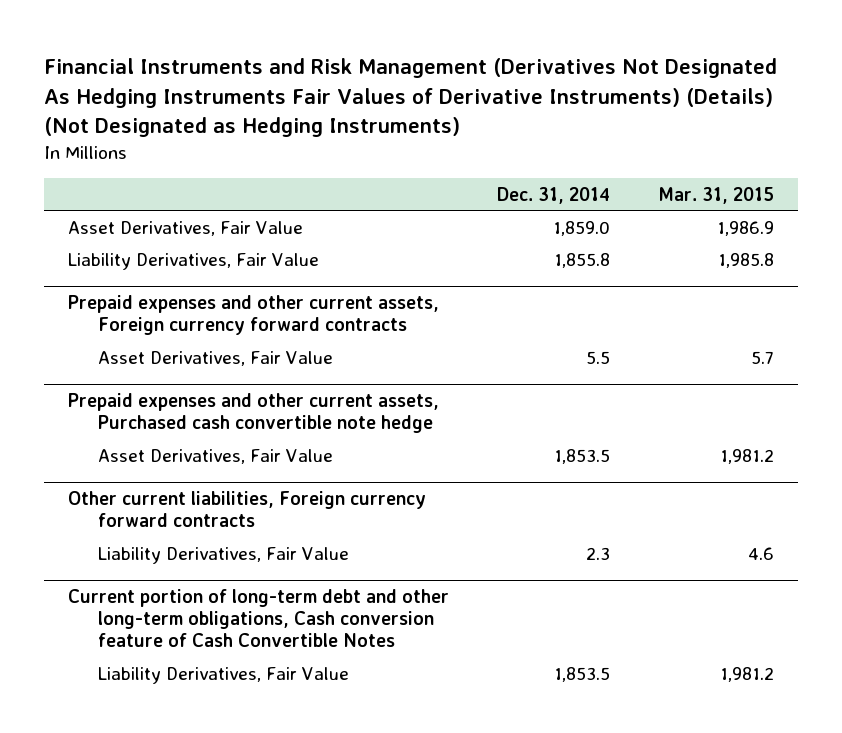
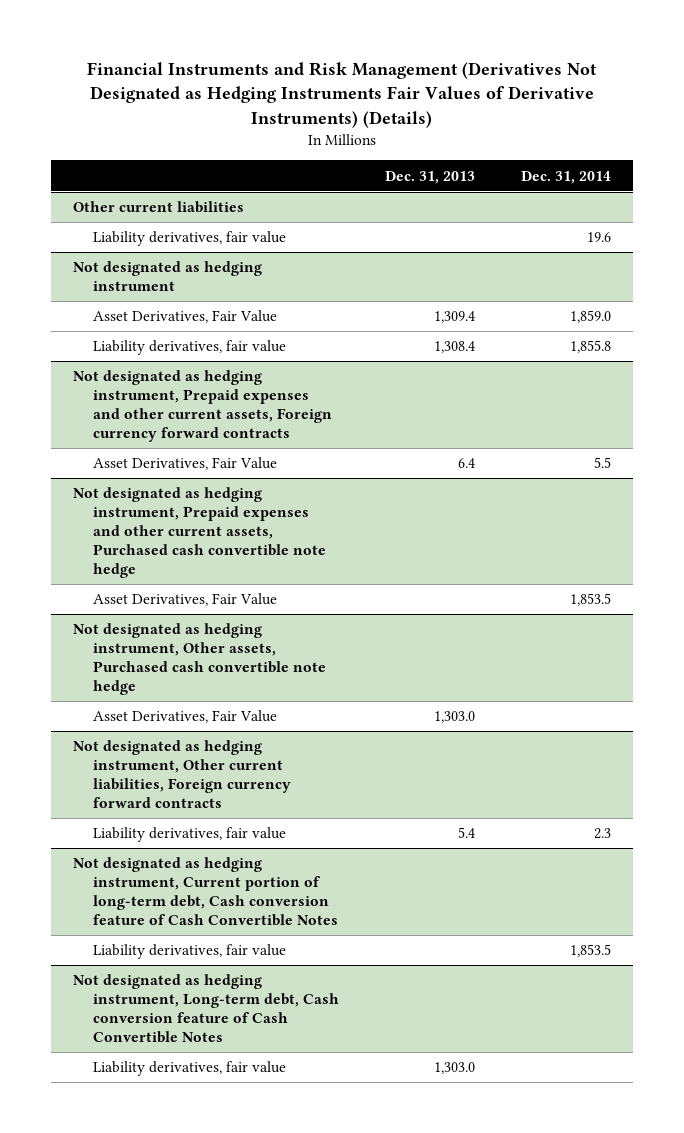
- Financial Instruments and Risk Management (Derivatives Not Designated As Hedging Instruments Fair Values of Derivative Instruments) (Details) (Not Designated as Hedging Instruments)
+ Financial Instruments and Risk Management (Derivatives Not Designated as Hedging Instruments Fair Values of Derivative Instruments) (Details)
- | Dec. 31, 2014 | Mar. 31, 2015
+ | Dec. 31, 2013 | Dec. 31, 2014
+ Other current liabilities
+ Liability derivatives, fair value | | 19.6
+ Not designated as hedging instrument
- Liability Derivatives, Fair Value | 1,855.8 | 1,985.8
- Prepaid expenses and other current assets, Foreign currency forward contracts
+ Liability derivatives, fair value | 1,308.4 | 1,855.8
+ Not designated as hedging instrument, Prepaid expenses and other current assets, Foreign currency forward contracts
- Prepaid expenses and other current assets, Purchased cash convertible note hedge
+ Not designated as hedging instrument, Prepaid expenses and other current assets, Purchased cash convertible note hedge
- Other current liabilities, Foreign currency forward contracts
- Liability Derivatives, Fair Value | 2.3 | 4.6
- Current portion of long-term debt and other long-term obligations, Cash conversion feature of Cash Convertible Notes
- Liability Derivatives, Fair Value | 1,853.5 | 1,981.2
+ Not designated as hedging instrument, Other assets, Purchased cash convertible note hedge
+ Asset Derivatives, Fair Value | 1,303.0 |
+ Not designated as hedging instrument, Other current liabilities, Foreign currency forward contracts
+ Liability derivatives, fair value | 5.4 | 2.3
+ Not designated as hedging instrument, Current portion of long-term debt, Cash conversion feature of Cash Convertible Notes
+ Liability derivatives, fair value | | 1,853.5
+ Not designated as hedging instrument, Long-term debt, Cash conversion feature of Cash Convertible Notes
+ Liability derivatives, fair value | 1,303.0 |

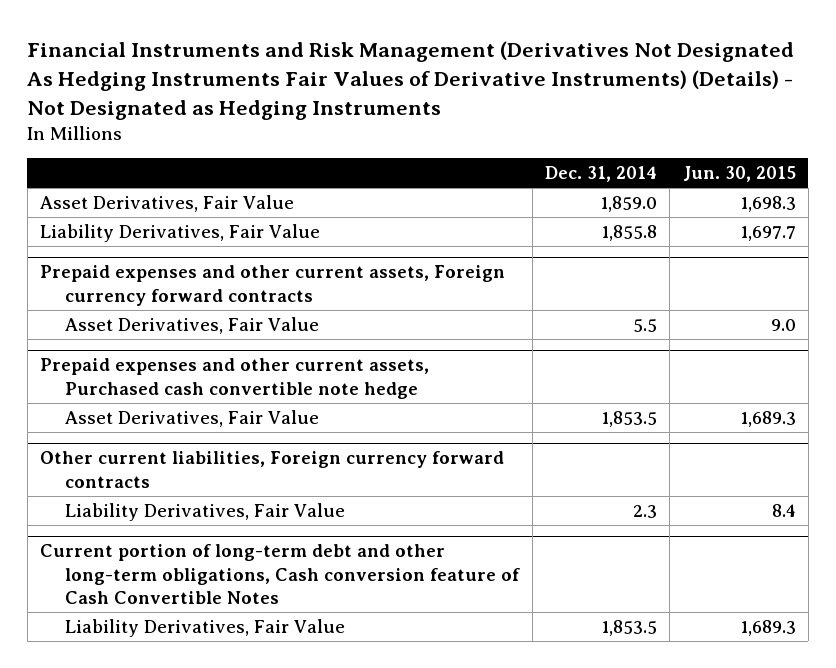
- Financial Instruments and Risk Management (Derivatives Not Designated as Hedging Instruments Fair Values of Derivative Instruments) (Details)
+ Financial Instruments and Risk Management (Derivatives Not Designated As Hedging Instruments Fair Values of Derivative Instruments) (Details) - Not Designated as Hedging Instruments
- | Dec. 31, 2013 | Dec. 31, 2014
+ | Dec. 31, 2014 | Jun. 30, 2015
- Other current liabilities
- Liability derivatives, fair value | | 19.6
- Not designated as hedging instrument
- Liability derivatives, fair value | 1,308.4 | 1,855.8
- Not designated as hedging instrument, Prepaid expenses and other current assets, Foreign currency forward contracts
+ Liability Derivatives, Fair Value | 1,855.8 | 1,697.7
+ Prepaid expenses and other current assets, Foreign currency forward contracts
- Not designated as hedging instrument, Prepaid expenses and other current assets, Purchased cash convertible note hedge
+ Prepaid expenses and other current assets, Purchased cash convertible note hedge
- Not designated as hedging instrument, Other assets, Purchased cash convertible note hedge
- Asset Derivatives, Fair Value | 1,303.0 |
- Not designated as hedging instrument, Other current liabilities, Foreign currency forward contracts
- Liability derivatives, fair value | 5.4 | 2.3
- Not designated as hedging instrument, Current portion of long-term debt, Cash conversion feature of Cash Convertible Notes
- Liability derivatives, fair value | | 1,853.5
- Not designated as hedging instrument, Long-term debt, Cash conversion feature of Cash Convertible Notes
- Liability derivatives, fair value | 1,303.0 |
+ Other current liabilities, Foreign currency forward contracts
+ Liability Derivatives, Fair Value | 2.3 | 8.4
+ Current portion of long-term debt and other long-term obligations, Cash conversion feature of Cash Convertible Notes
+ Liability Derivatives, Fair Value | 1,853.5 | 1,689.3

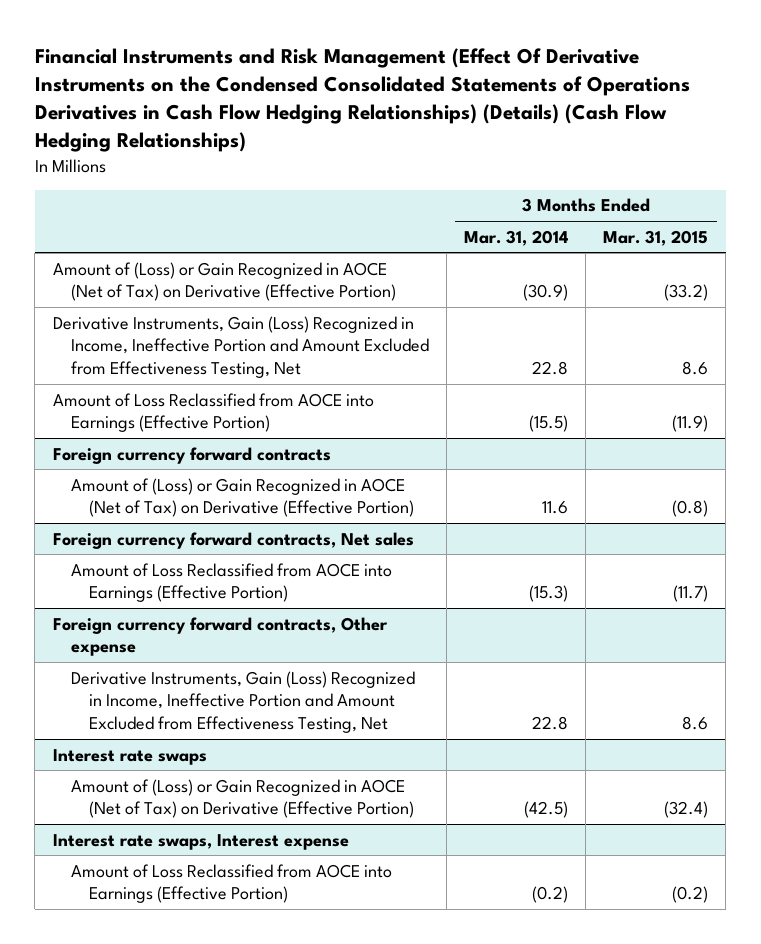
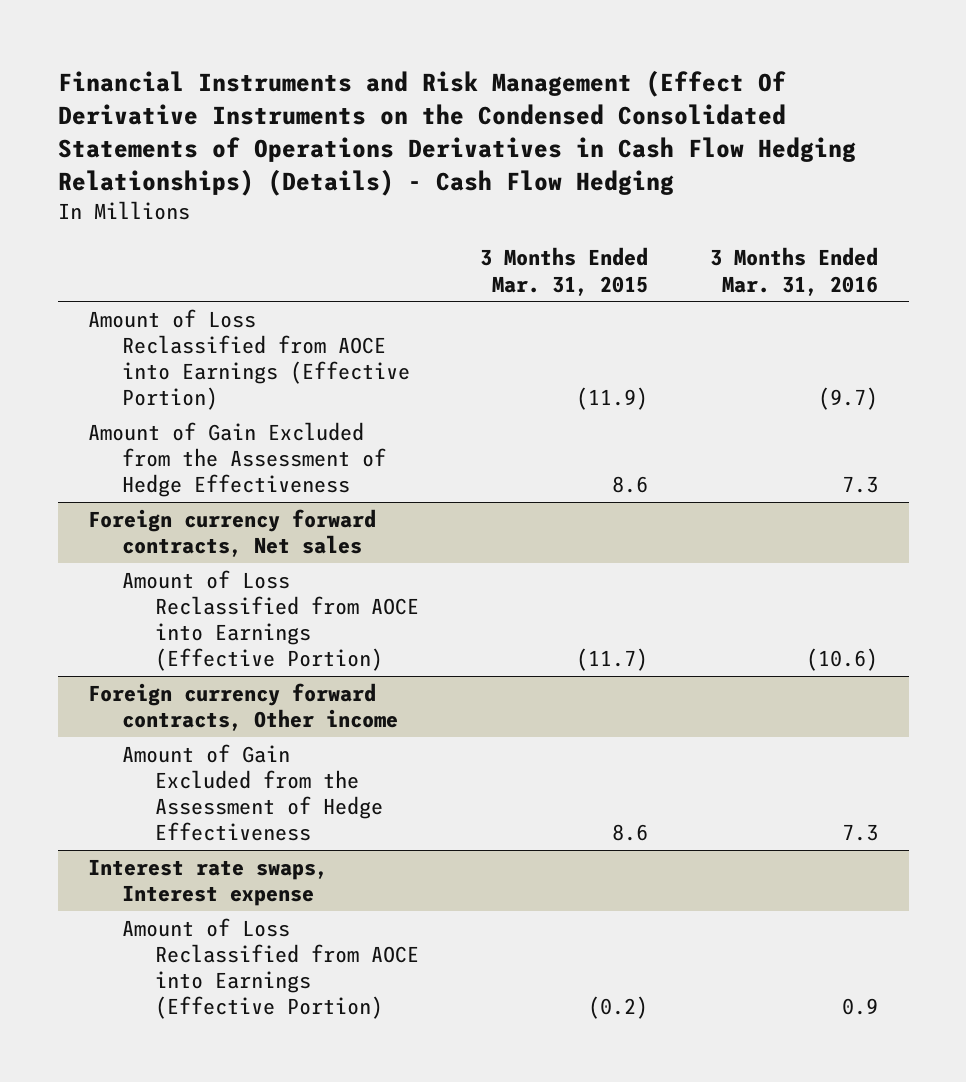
- Financial Instruments and Risk Management (Effect Of Derivative Instruments on the Condensed Consolidated Statements of Operations Derivatives in Cash Flow Hedging Relationships) (Details) (Cash Flow Hedging Relationships)
+ Financial Instruments and Risk Management (Effect Of Derivative Instruments on the Condensed Consolidated Statements of Operations Derivatives in Cash Flow Hedging Relationships) (Details) - Cash Flow Hedging
- | 3 Months Ended Mar. 31, 2014 | 3 Months Ended Mar. 31, 2015
+ | 3 Months Ended Mar. 31, 2015 | 3 Months Ended Mar. 31, 2016
- Amount of (Loss) or Gain Recognized in AOCE (Net of Tax) on Derivative (Effective Portion) | (30.9) | (33.2)
- Derivative Instruments, Gain (Loss) Recognized in Income, Ineffective Portion and Amount Excluded from Effectiveness Testing, Net | 22.8 | 8.6
- Foreign currency forward contracts
- Amount of (Loss) or Gain Recognized in AOCE (Net of Tax) on Derivative (Effective Portion) | 11.6 | (0.8)
+ Amount of Gain Excluded from the Assessment of Hedge Effectiveness | 8.6 | 7.3
- Foreign currency forward contracts, Other expense
- Derivative Instruments, Gain (Loss) Recognized in Income, Ineffective Portion and Amount Excluded from Effectiveness Testing, Net | 22.8 | 8.6
- Interest rate swaps
- Amount of (Loss) or Gain Recognized in AOCE (Net of Tax) on Derivative (Effective Portion) | (42.5) | (32.4)
+ Foreign currency forward contracts, Other income
+ Amount of Gain Excluded from the Assessment of Hedge Effectiveness | 8.6 | 7.3

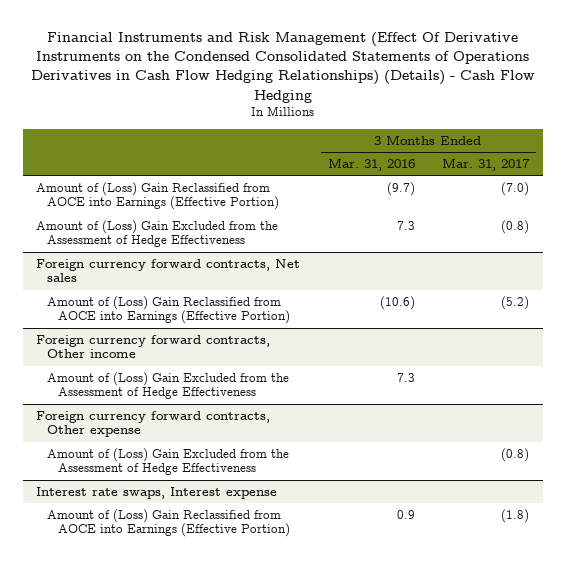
- | 3 Months Ended Mar. 31, 2015 | 3 Months Ended Mar. 31, 2016
+ | 3 Months Ended Mar. 31, 2016 | 3 Months Ended Mar. 31, 2017
- Amount of Loss Reclassified from AOCE into Earnings (Effective Portion) | (11.9) | (9.7)
- Amount of Gain Excluded from the Assessment of Hedge Effectiveness | 8.6 | 7.3
+ Amount of (Loss) Gain Reclassified from AOCE into Earnings (Effective Portion) | (9.7) | (7.0)
+ Amount of (Loss) Gain Excluded from the Assessment of Hedge Effectiveness | 7.3 | (0.8)
@ Foreign currency forward contracts, Net sales
- Amount of Loss Reclassified from AOCE into Earnings (Effective Portion) | (11.7) | (10.6)
+ Amount of (Loss) Gain Reclassified from AOCE into Earnings (Effective Portion) | (10.6) | (5.2)
@ Foreign currency forward contracts, Other income
- Amount of Gain Excluded from the Assessment of Hedge Effectiveness | 8.6 | 7.3
+ Amount of (Loss) Gain Excluded from the Assessment of Hedge Effectiveness | 7.3 |
+ Foreign currency forward contracts, Other expense
+ Amount of (Loss) Gain Excluded from the Assessment of Hedge Effectiveness | | (0.8)
@ Interest rate swaps, Interest expense
- Amount of Loss Reclassified from AOCE into Earnings (Effective Portion) | (0.2) | 0.9
+ Amount of (Loss) Gain Reclassified from AOCE into Earnings (Effective Portion) | 0.9 | (1.8)

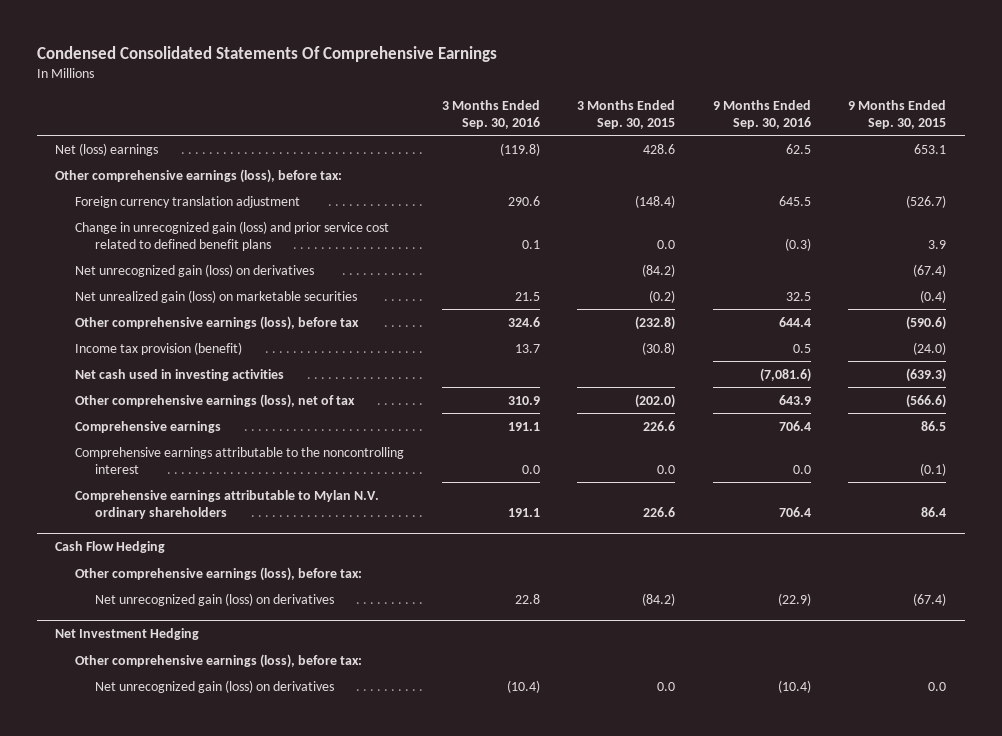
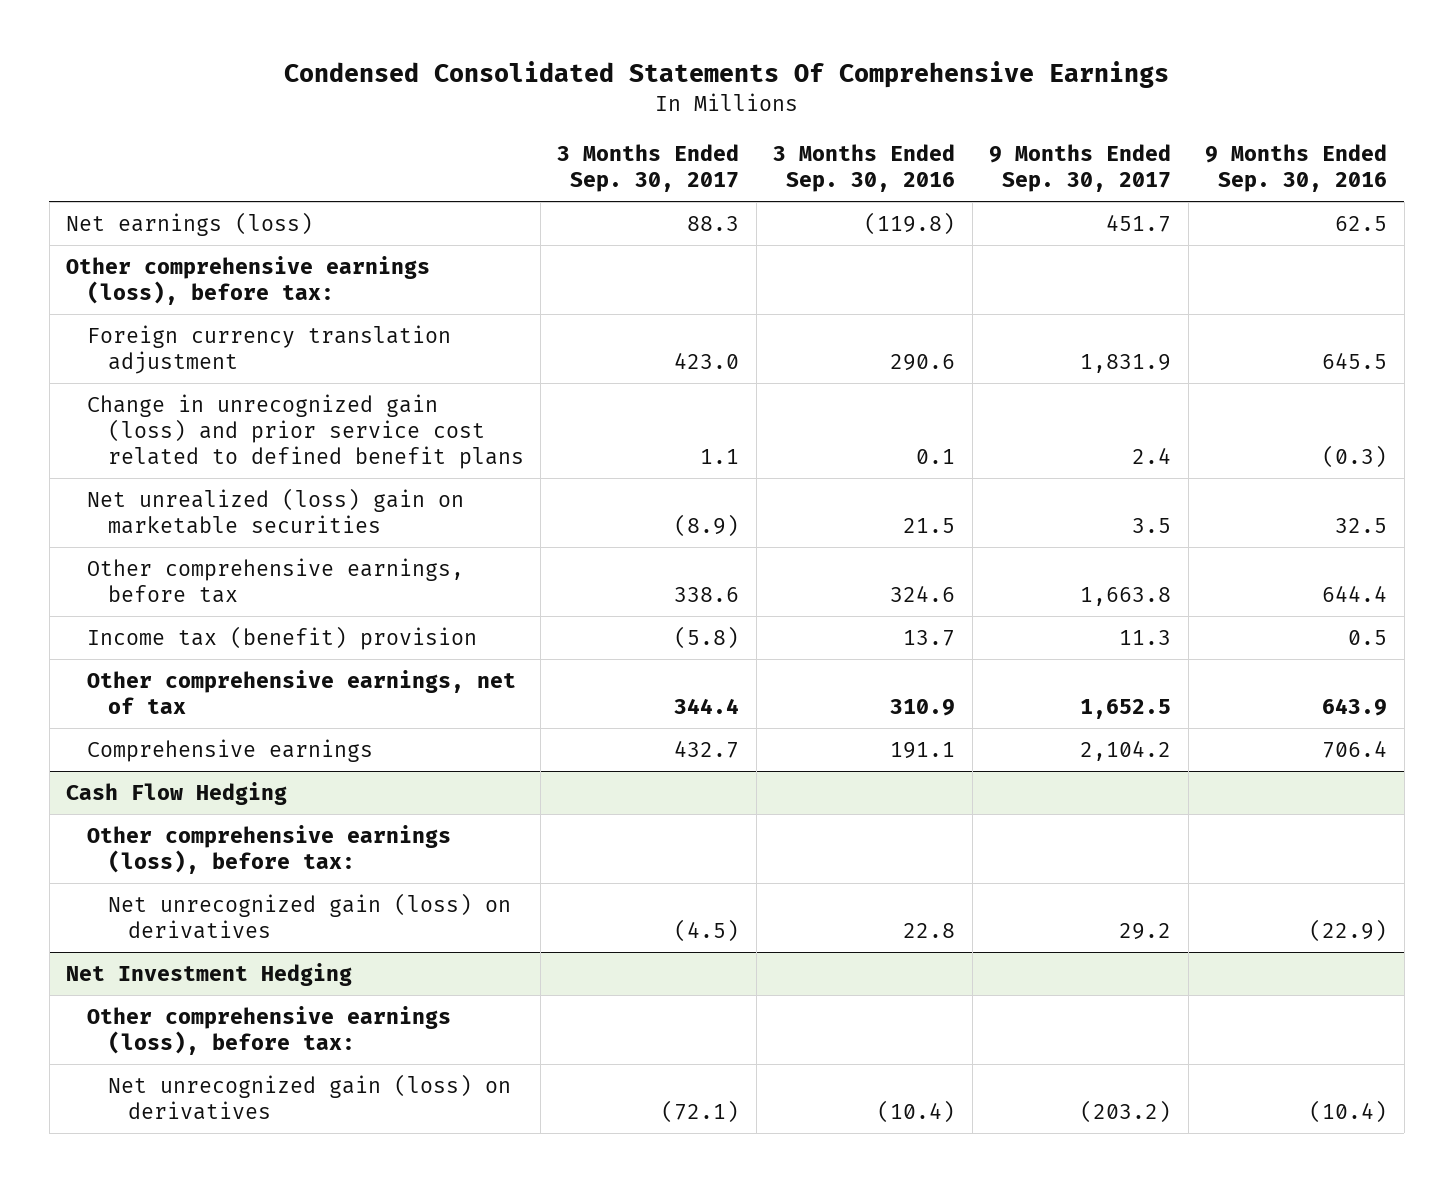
- | 3 Months Ended Sep. 30, 2016 | 3 Months Ended Sep. 30, 2015 | 9 Months Ended Sep. 30, 2016 | 9 Months Ended Sep. 30, 2015
+ | 3 Months Ended Sep. 30, 2017 | 3 Months Ended Sep. 30, 2016 | 9 Months Ended Sep. 30, 2017 | 9 Months Ended Sep. 30, 2016
- Net (loss) earnings | (119.8) | 428.6 | 62.5 | 653.1
+ Net earnings (loss) | 88.3 | (119.8) | 451.7 | 62.5
- Net unrecognized gain (loss) on derivatives | | (84.2) | | (67.4)
- Net unrealized gain (loss) on marketable securities | 21.5 | (0.2) | 32.5 | (0.4)
- Other comprehensive earnings (loss), before tax | 324.6 | (232.8) | 644.4 | (590.6)
- Income tax provision (benefit) | 13.7 | (30.8) | 0.5 | (24.0)
- Net cash used in investing activities | | | (7,081.6) | (639.3)
- Other comprehensive earnings (loss), net of tax | 310.9 | (202.0) | 643.9 | (566.6)
+ Net unrealized (loss) gain on marketable securities | (8.9) | 21.5 | 3.5 | 32.5
+ Other comprehensive earnings, before tax | 338.6 | 324.6 | 1,663.8 | 644.4
+ Income tax (benefit) provision | (5.8) | 13.7 | 11.3 | 0.5
+ Other comprehensive earnings, net of tax | 344.4 | 310.9 | 1,652.5 | 643.9
- Comprehensive earnings attributable to the noncontrolling interest | 0.0 | 0.0 | 0.0 | (0.1)
- Comprehensive earnings attributable to Mylan N.V. ordinary shareholders | 191.1 | 226.6 | 706.4 | 86.4

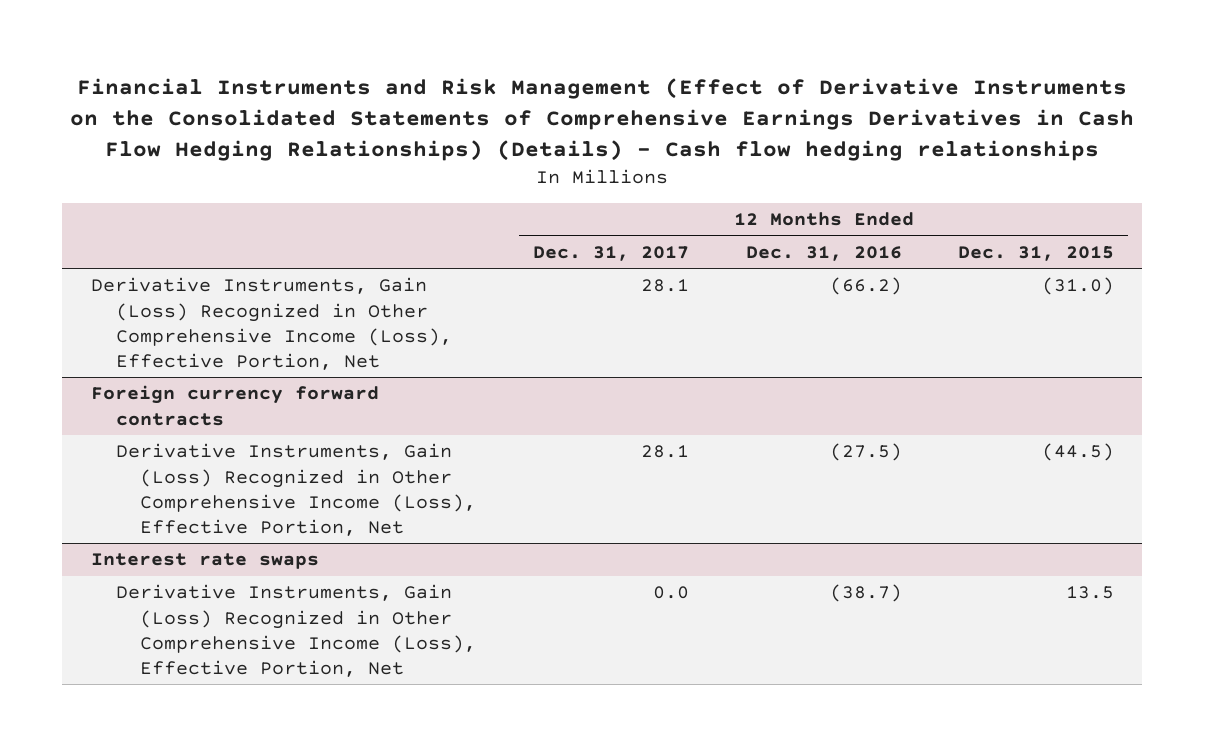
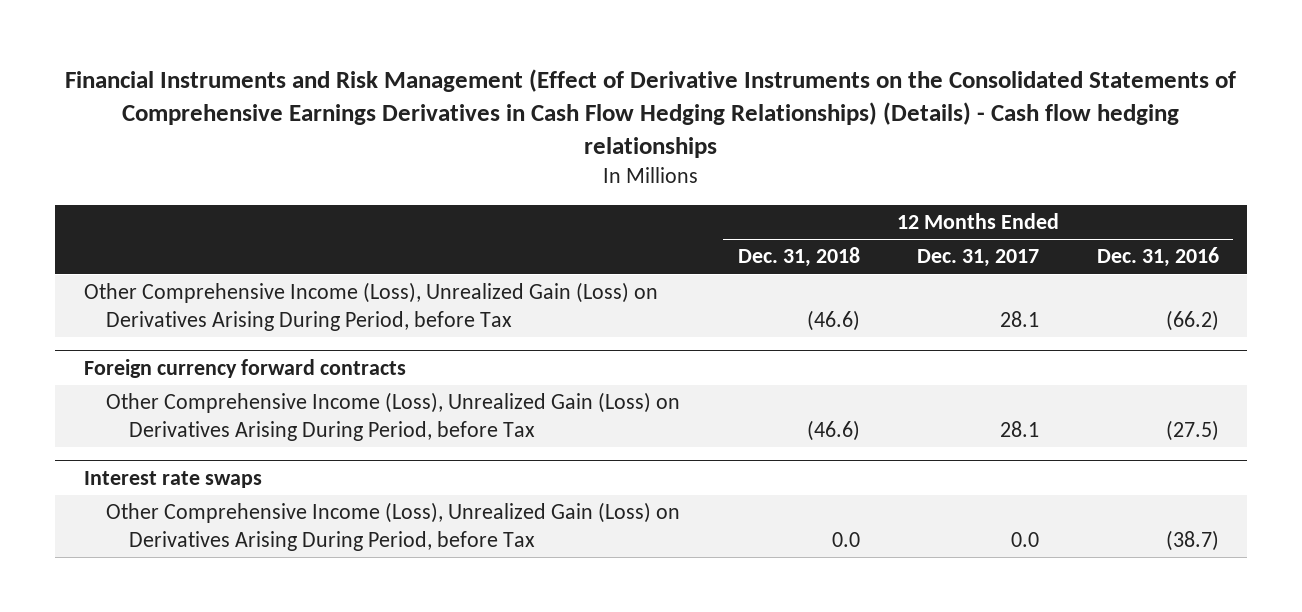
- | 12 Months Ended Dec. 31, 2017 | 12 Months Ended Dec. 31, 2016 | 12 Months Ended Dec. 31, 2015
+ | 12 Months Ended Dec. 31, 2018 | 12 Months Ended Dec. 31, 2017 | 12 Months Ended Dec. 31, 2016
- Derivative Instruments, Gain (Loss) Recognized in Other Comprehensive Income (Loss), Effective Portion, Net | 28.1 | (66.2) | (31.0)
+ Other Comprehensive Income (Loss), Unrealized Gain (Loss) on Derivatives Arising During Period, before Tax | (46.6) | 28.1 | (66.2)
@ Foreign currency forward contracts
- Derivative Instruments, Gain (Loss) Recognized in Other Comprehensive Income (Loss), Effective Portion, Net | 28.1 | (27.5) | (44.5)
+ Other Comprehensive Income (Loss), Unrealized Gain (Loss) on Derivatives Arising During Period, before Tax | (46.6) | 28.1 | (27.5)
@ Interest rate swaps
- Derivative Instruments, Gain (Loss) Recognized in Other Comprehensive Income (Loss), Effective Portion, Net | 0.0 | (38.7) | 13.5
+ Other Comprehensive Income (Loss), Unrealized Gain (Loss) on Derivatives Arising During Period, before Tax | 0.0 | 0.0 | (38.7)

